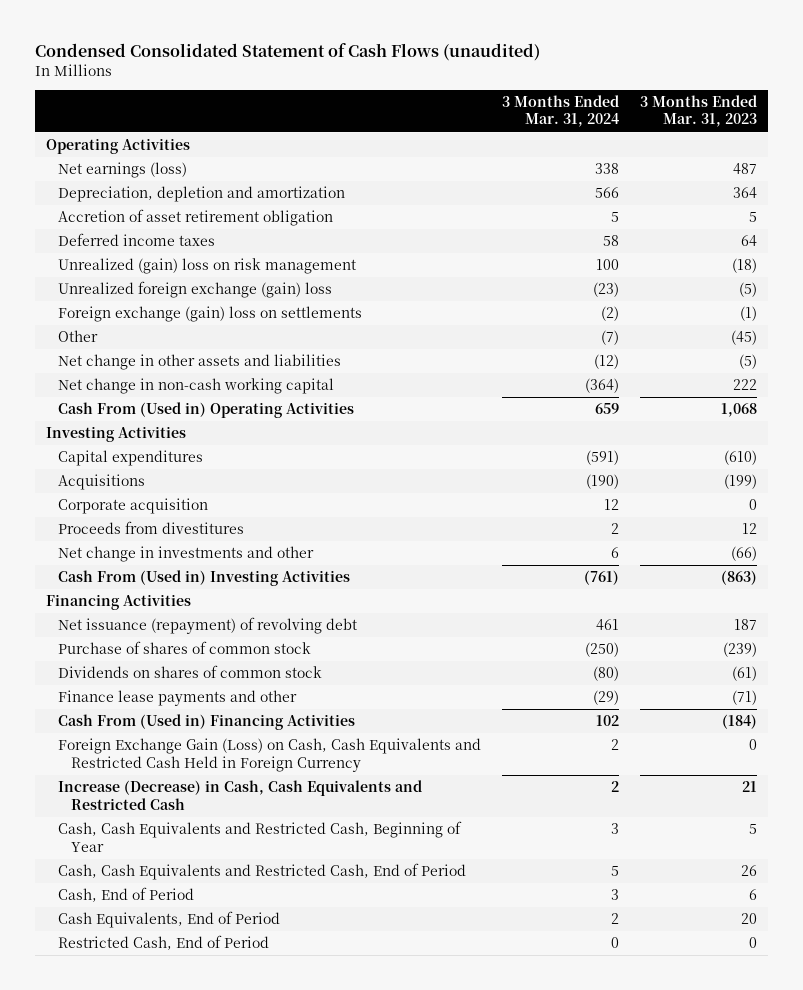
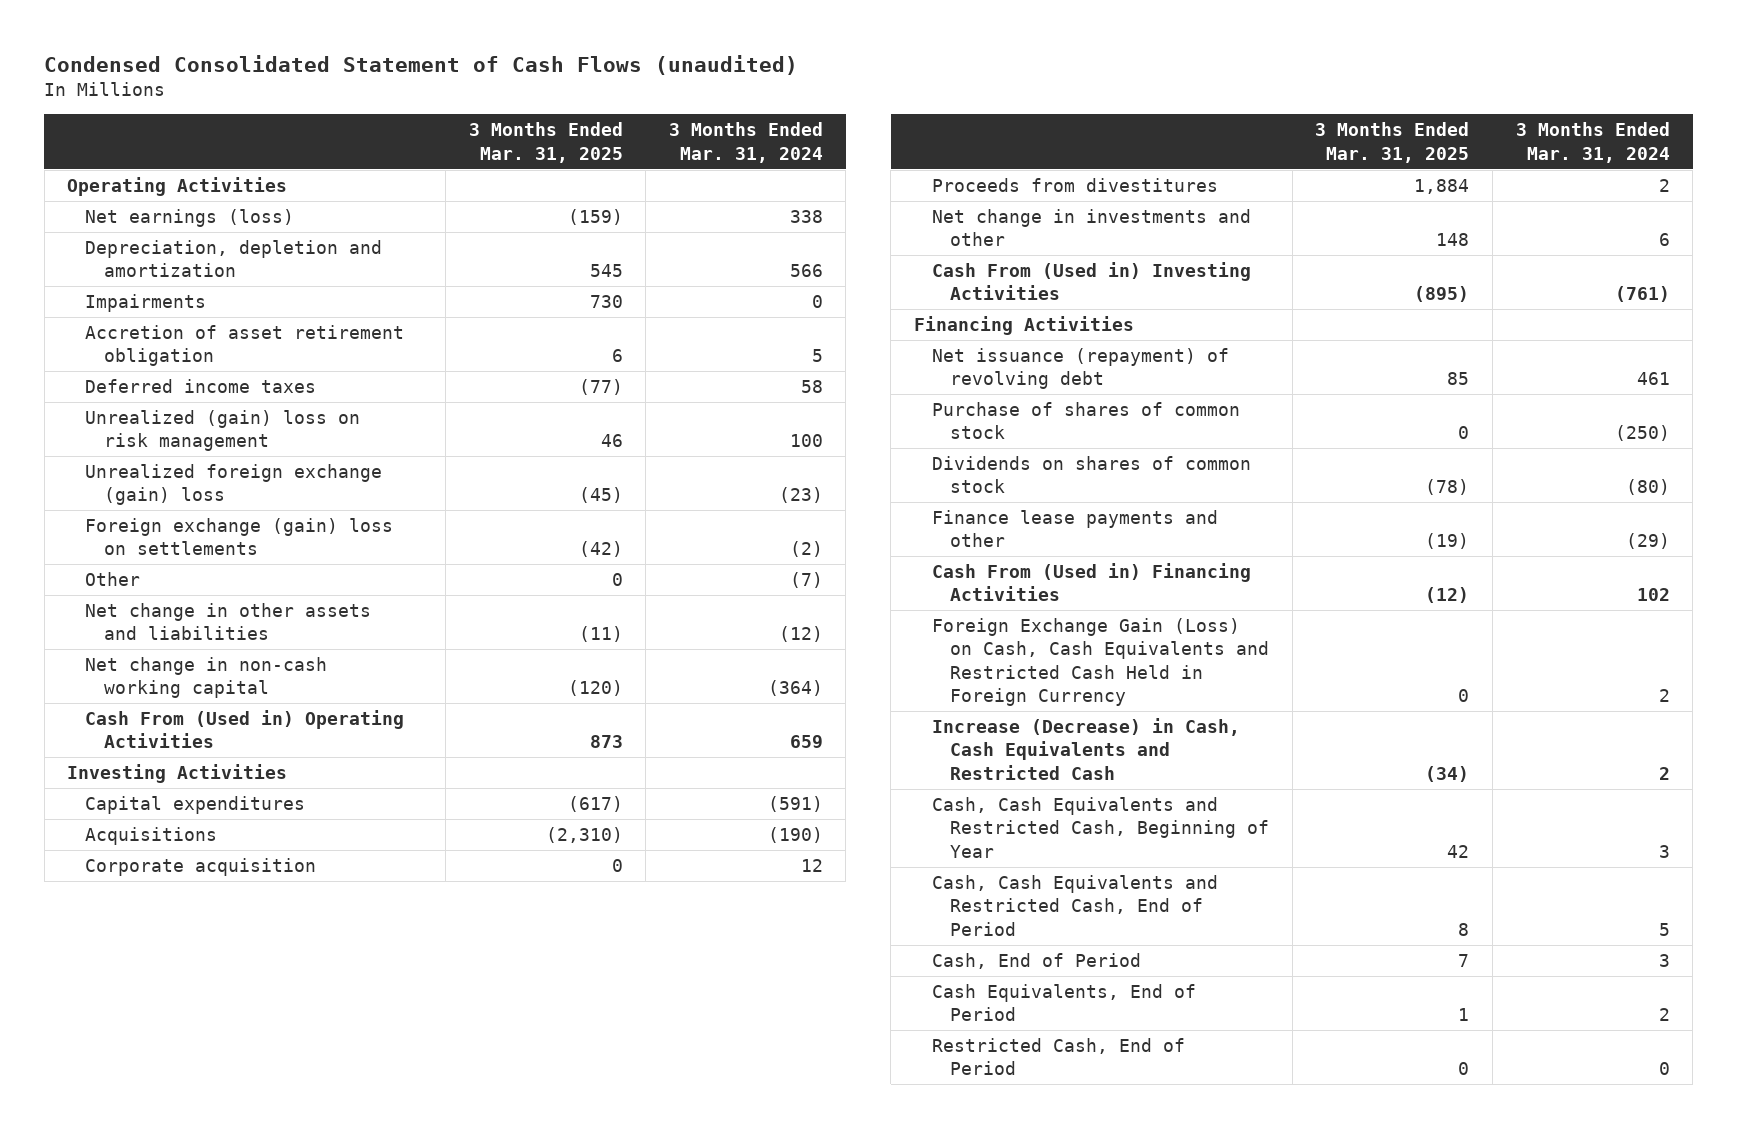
- | 3 Months Ended Mar. 31, 2024 | 3 Months Ended Mar. 31, 2023
+ | 3 Months Ended Mar. 31, 2025 | 3 Months Ended Mar. 31, 2024
+ Impairments | 730 | 0

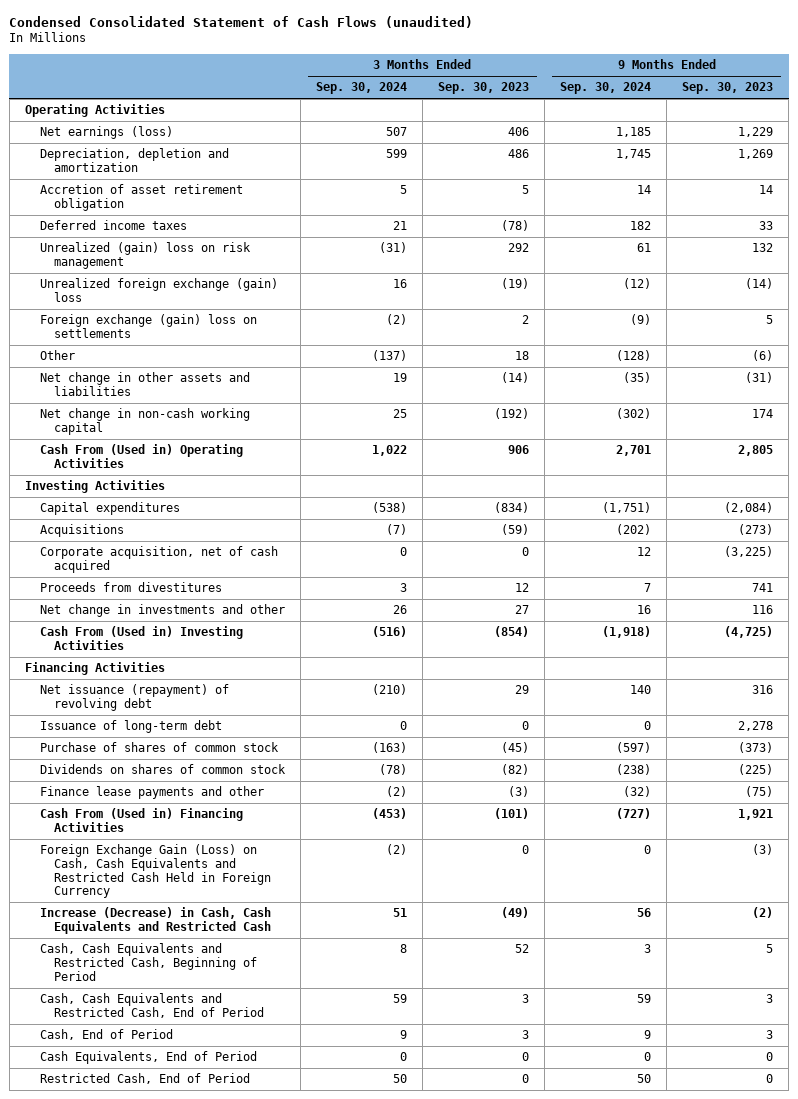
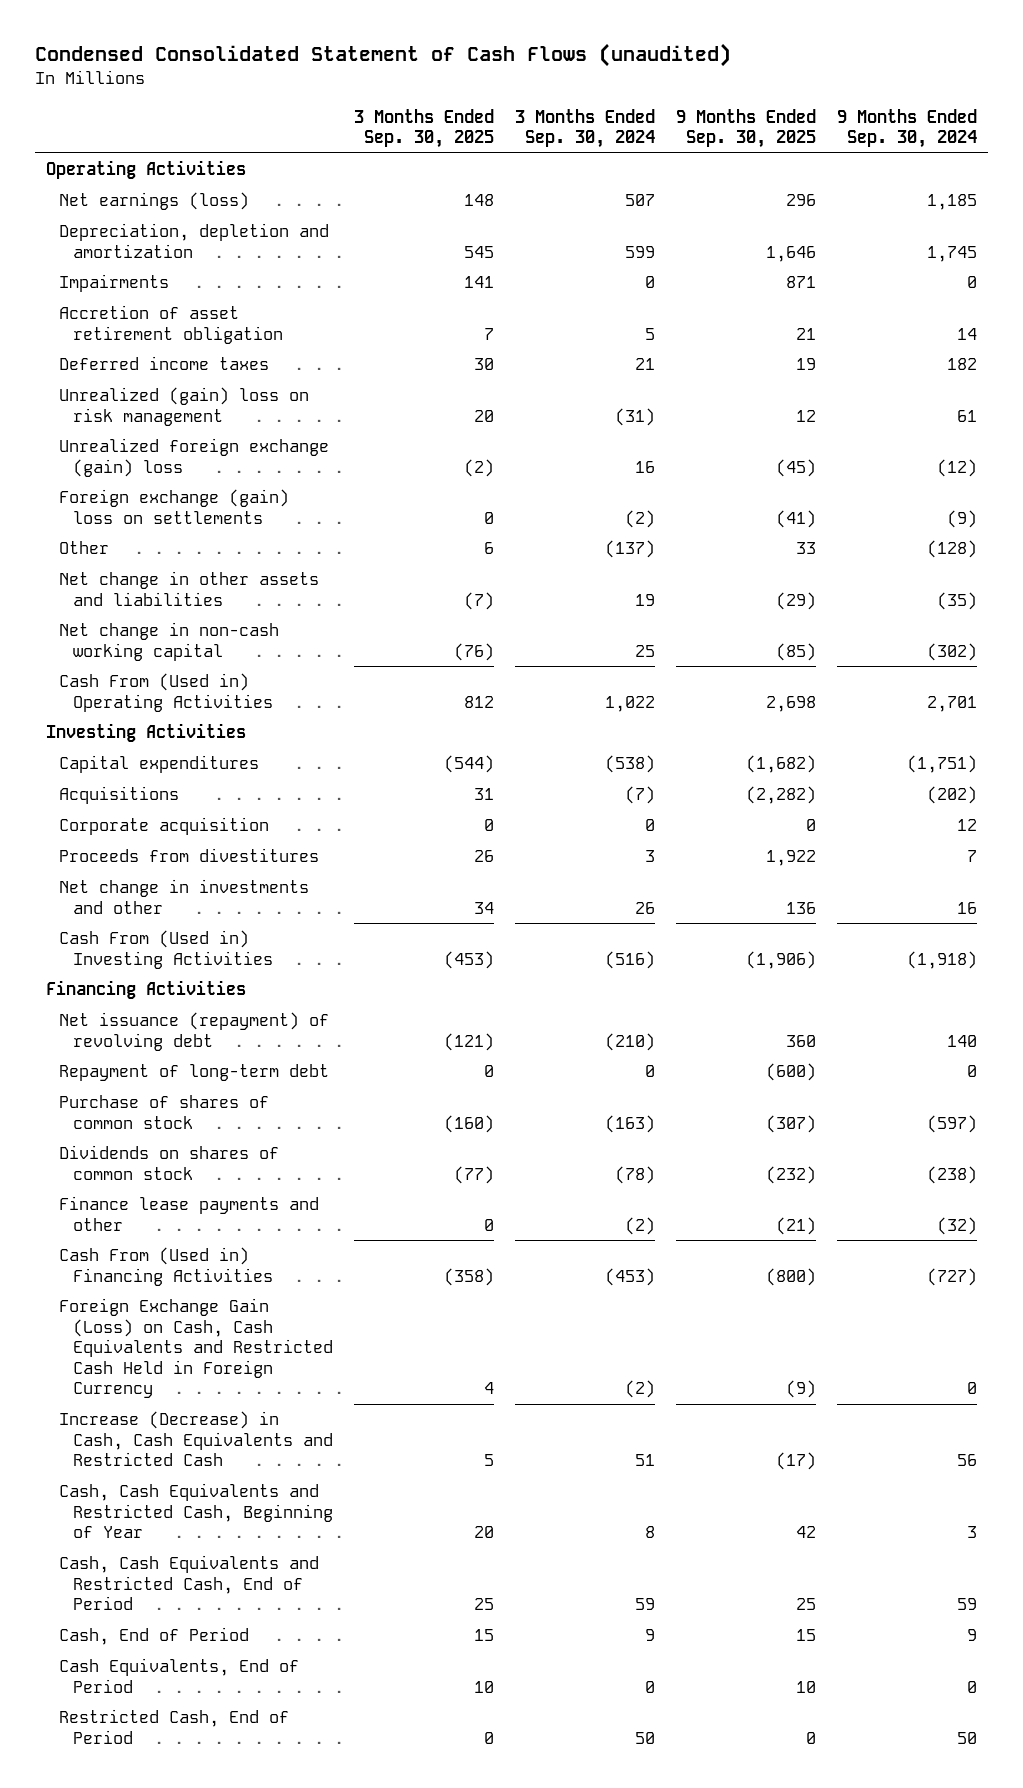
- | 3 Months Ended Sep. 30, 2024 | 3 Months Ended Sep. 30, 2023 | 9 Months Ended Sep. 30, 2024 | 9 Months Ended Sep. 30, 2023
+ | 3 Months Ended Sep. 30, 2025 | 3 Months Ended Sep. 30, 2024 | 9 Months Ended Sep. 30, 2025 | 9 Months Ended Sep. 30, 2024
+ Impairments | 141 | 0 | 871 | 0
- Corporate acquisition, net of cash acquired | 0 | 0 | 12 | (3,225)
+ Corporate acquisition | 0 | 0 | 0 | 12
- Issuance of long-term debt | 0 | 0 | 0 | 2,278
+ Repayment of long-term debt | 0 | 0 | (600) | 0
- Cash, Cash Equivalents and Restricted Cash, Beginning of Period | 8 | 52 | 3 | 5
+ Cash, Cash Equivalents and Restricted Cash, Beginning of Year | 20 | 8 | 42 | 3

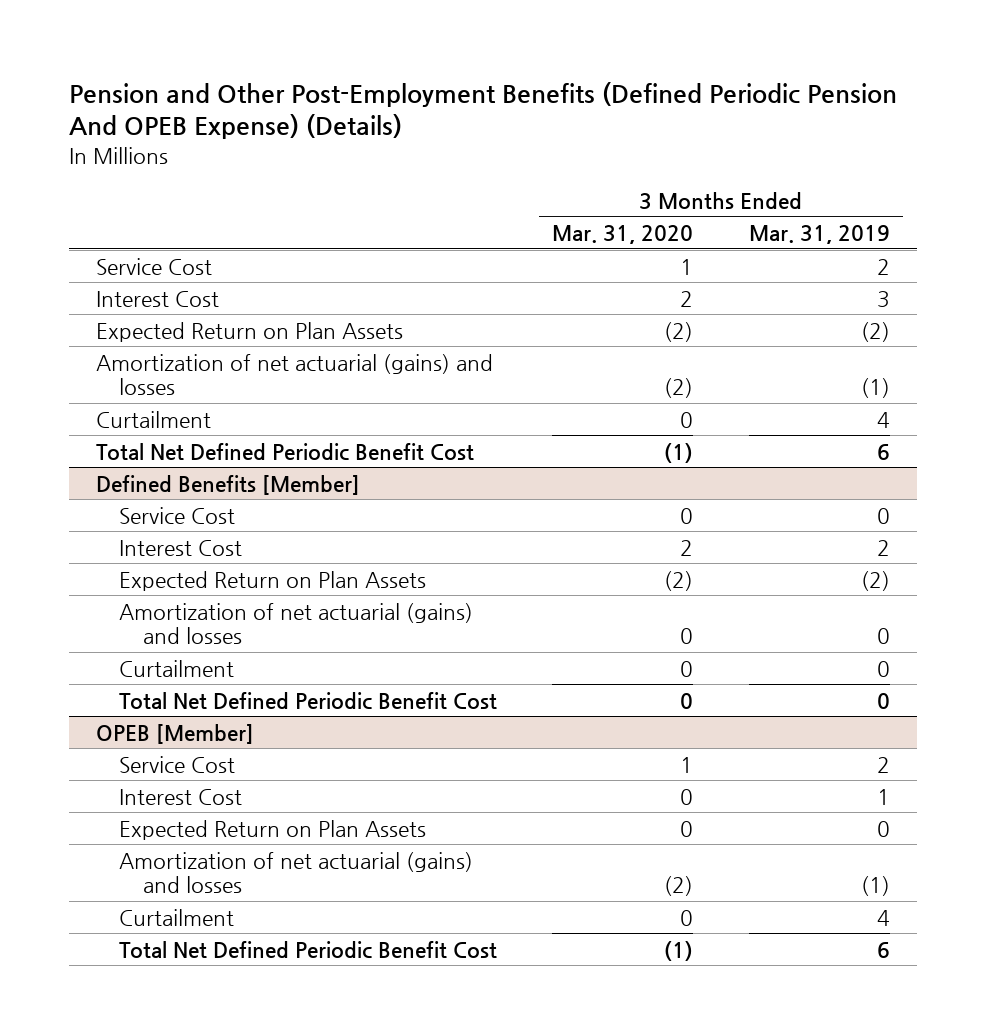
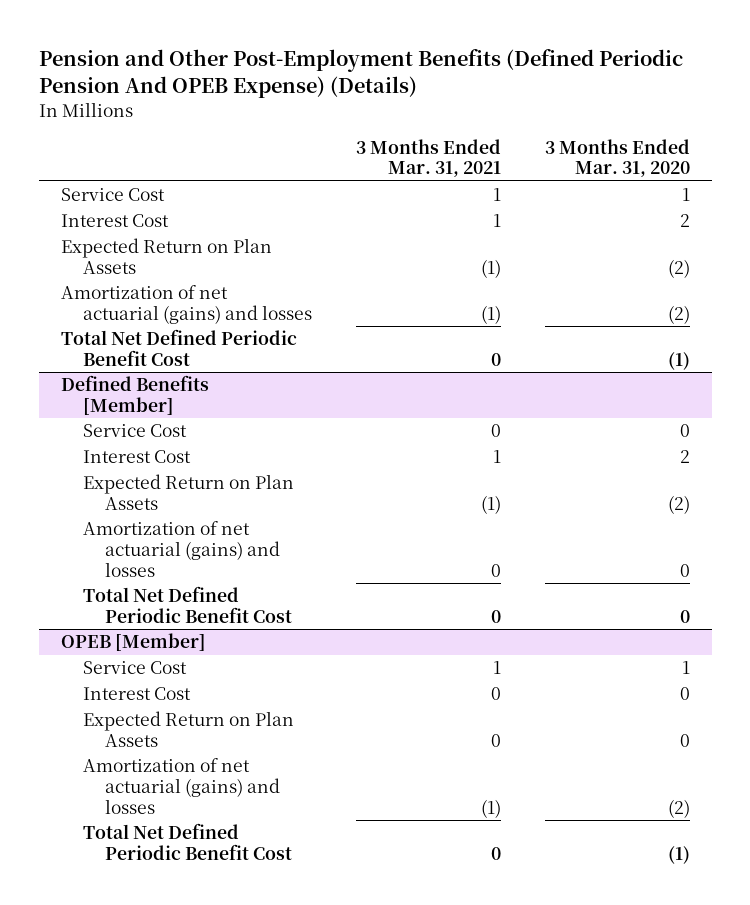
- | 3 Months Ended Mar. 31, 2020 | 3 Months Ended Mar. 31, 2019
+ | 3 Months Ended Mar. 31, 2021 | 3 Months Ended Mar. 31, 2020
- Curtailment | 0 | 4
@ Defined Benefits [Member]
- Curtailment | 0 | 0
@ OPEB [Member]
- Curtailment | 0 | 4

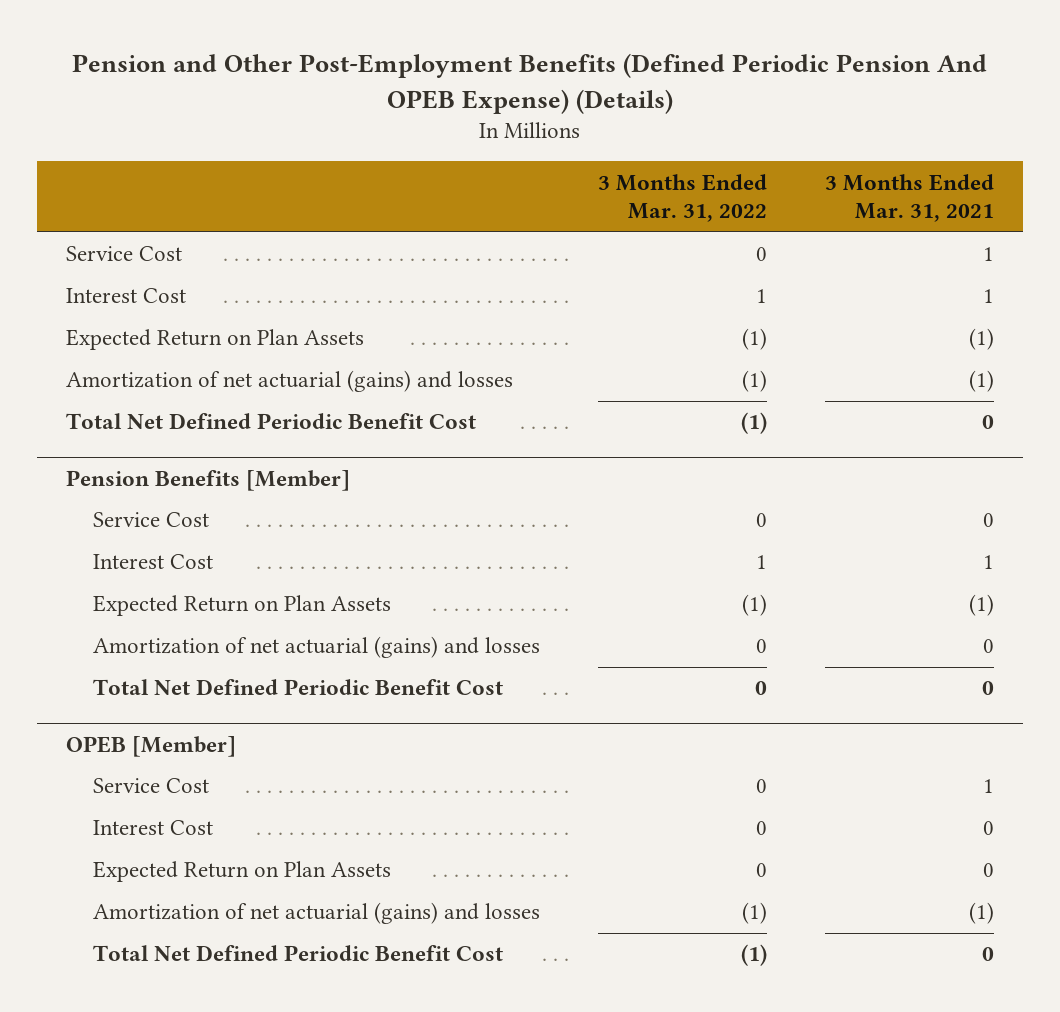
- | 3 Months Ended Mar. 31, 2021 | 3 Months Ended Mar. 31, 2020
+ | 3 Months Ended Mar. 31, 2022 | 3 Months Ended Mar. 31, 2021
- Defined Benefits [Member]
+ Pension Benefits [Member]

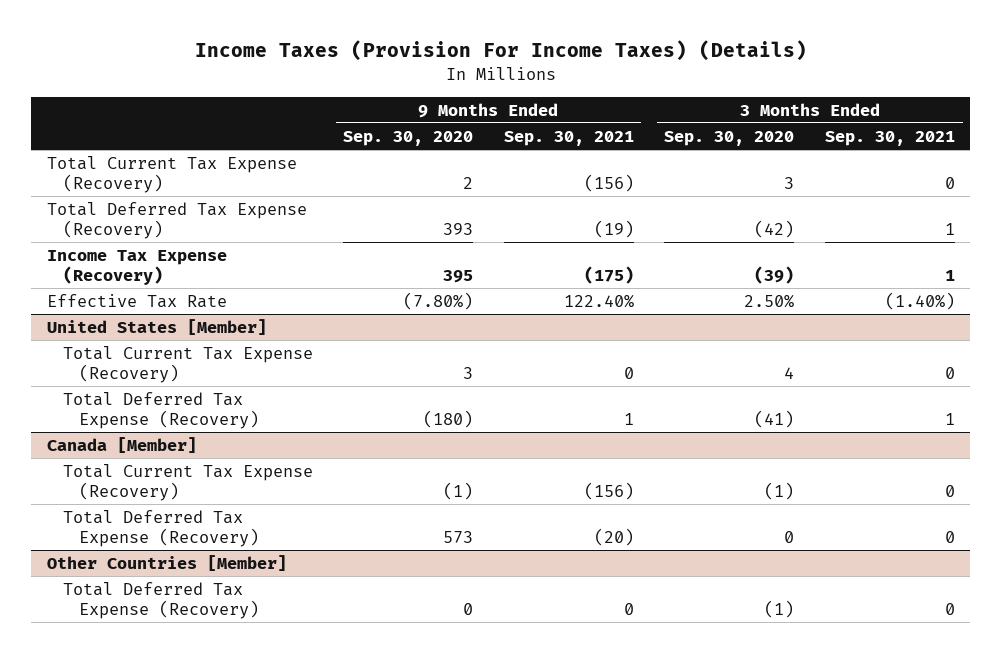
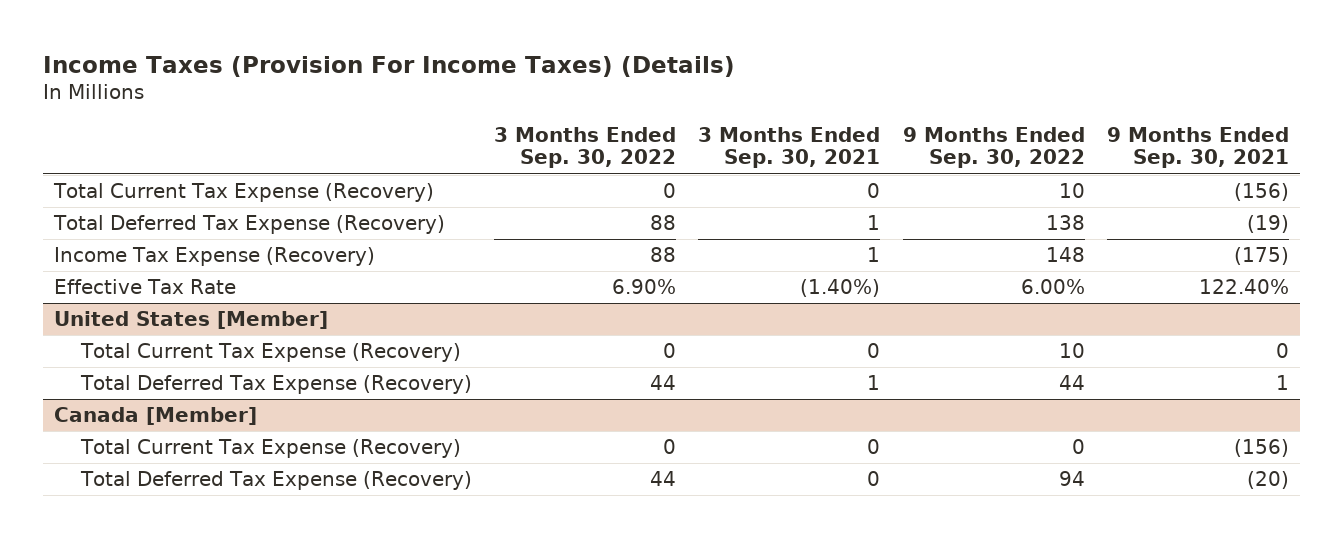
- | 9 Months Ended Sep. 30, 2020 | 9 Months Ended Sep. 30, 2021 | 3 Months Ended Sep. 30, 2020 | 3 Months Ended Sep. 30, 2021
+ | 3 Months Ended Sep. 30, 2022 | 3 Months Ended Sep. 30, 2021 | 9 Months Ended Sep. 30, 2022 | 9 Months Ended Sep. 30, 2021
- Other Countries [Member]
- Total Deferred Tax Expense (Recovery) | 0 | 0 | (1) | 0

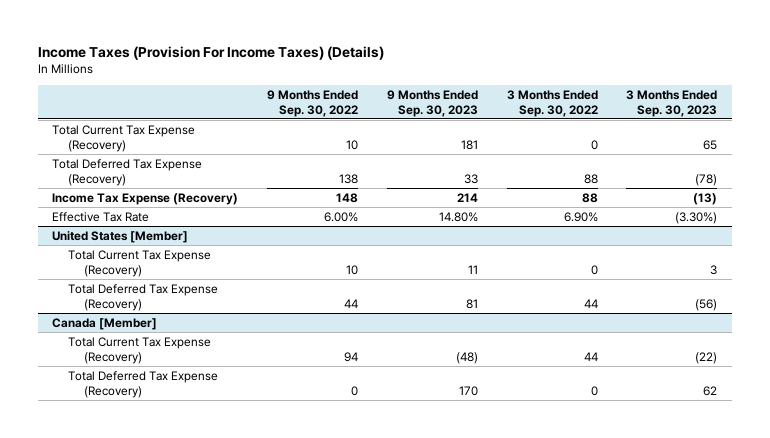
- | 3 Months Ended Sep. 30, 2022 | 3 Months Ended Sep. 30, 2021 | 9 Months Ended Sep. 30, 2022 | 9 Months Ended Sep. 30, 2021
+ | 9 Months Ended Sep. 30, 2022 | 9 Months Ended Sep. 30, 2023 | 3 Months Ended Sep. 30, 2022 | 3 Months Ended Sep. 30, 2023
@ Canada [Member]
- Total Current Tax Expense (Recovery) | 0 | 0 | 0 | (156)
- Total Deferred Tax Expense (Recovery) | 44 | 0 | 94 | (20)
+ Total Current Tax Expense (Recovery) | 94 | (48) | 44 | (22)
+ Total Deferred Tax Expense (Recovery) | 0 | 170 | 0 | 62

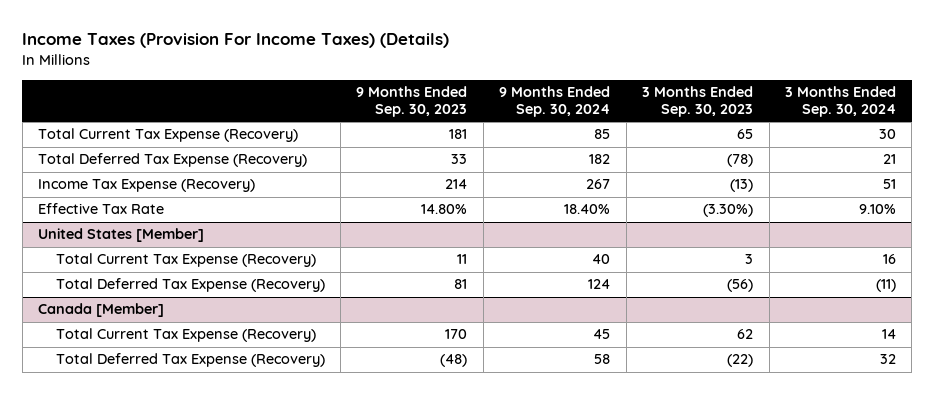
- | 9 Months Ended Sep. 30, 2022 | 9 Months Ended Sep. 30, 2023 | 3 Months Ended Sep. 30, 2022 | 3 Months Ended Sep. 30, 2023
+ | 9 Months Ended Sep. 30, 2023 | 9 Months Ended Sep. 30, 2024 | 3 Months Ended Sep. 30, 2023 | 3 Months Ended Sep. 30, 2024
@ Canada [Member]
- Total Current Tax Expense (Recovery) | 94 | (48) | 44 | (22)
- Total Deferred Tax Expense (Recovery) | 0 | 170 | 0 | 62
+ Total Current Tax Expense (Recovery) | 170 | 45 | 62 | 14
+ Total Deferred Tax Expense (Recovery) | (48) | 58 | (22) | 32

